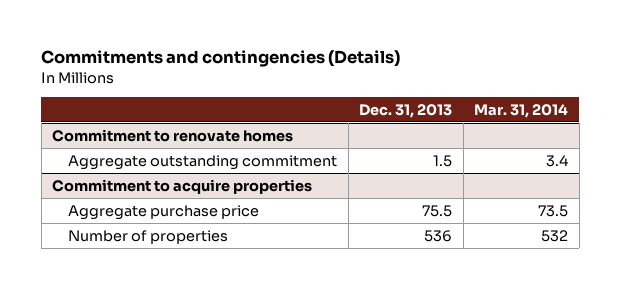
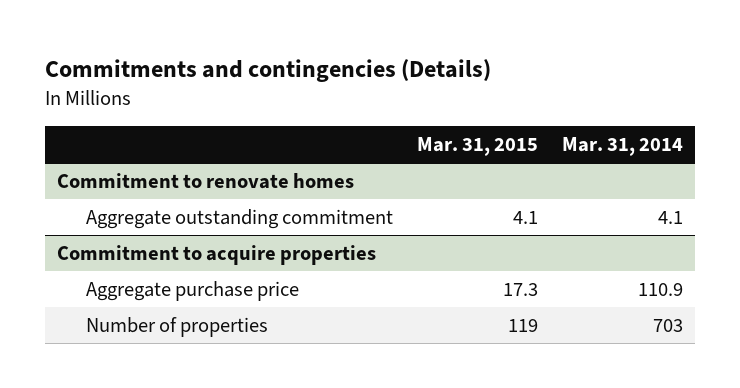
- | Dec. 31, 2013 | Mar. 31, 2014
+ | Mar. 31, 2015 | Mar. 31, 2014
@ Commitment to renovate homes
- Aggregate outstanding commitment | 1.5 | 3.4
+ Aggregate outstanding commitment | 4.1 | 4.1
@ Commitment to acquire properties
- Aggregate purchase price | 75.5 | 73.5
- Number of properties | 536 | 532
+ Aggregate purchase price | 17.3 | 110.9
+ Number of properties | 119 | 703

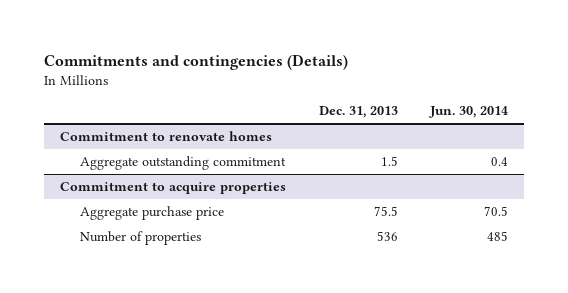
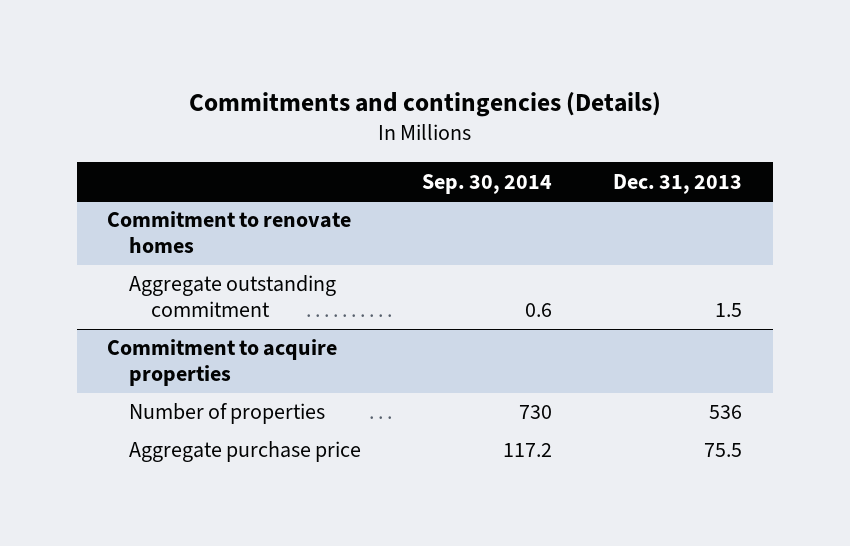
- | Dec. 31, 2013 | Jun. 30, 2014
+ | Sep. 30, 2014 | Dec. 31, 2013
@ Commitment to acquire properties
moved down: Aggregate purchase price | 117.2 | 75.5

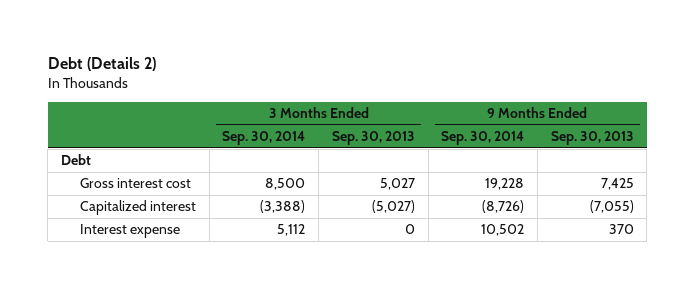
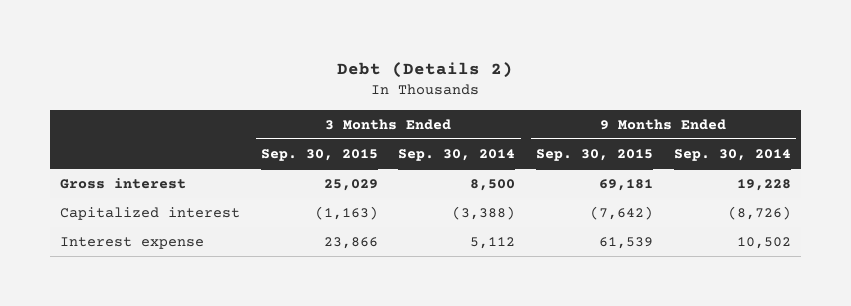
- | 3 Months Ended Sep. 30, 2014 | 3 Months Ended Sep. 30, 2013 | 9 Months Ended Sep. 30, 2014 | 9 Months Ended Sep. 30, 2013
+ | 3 Months Ended Sep. 30, 2015 | 3 Months Ended Sep. 30, 2014 | 9 Months Ended Sep. 30, 2015 | 9 Months Ended Sep. 30, 2014
- Debt
- Gross interest cost | 8,500 | 5,027 | 19,228 | 7,425
+ Gross interest | 25,029 | 8,500 | 69,181 | 19,228

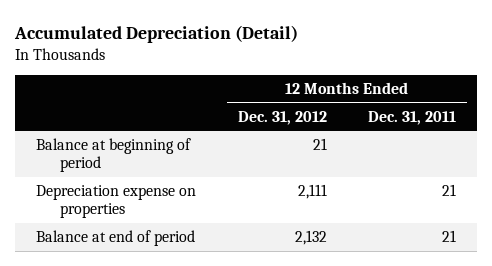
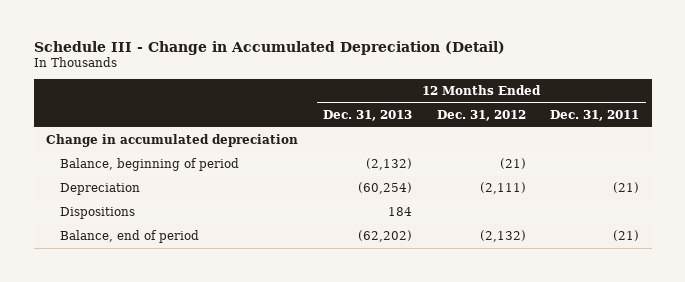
- Accumulated Depreciation (Detail)
+ Schedule III - Change in Accumulated Depreciation (Detail)
- | 12 Months Ended Dec. 31, 2012 | 12 Months Ended Dec. 31, 2011
+ | 12 Months Ended Dec. 31, 2013 | 12 Months Ended Dec. 31, 2012 | 12 Months Ended Dec. 31, 2011
- Balance at beginning of period | 21 |
- Depreciation expense on properties | 2,111 | 21
- Balance at end of period | 2,132 | 21
+ Change in accumulated depreciation
+ Balance, beginning of period | (2,132) | (21) |
+ Depreciation | (60,254) | (2,111) | (21)
+ Dispositions | 184 | |
+ Balance, end of period | (62,202) | (2,132) | (21)

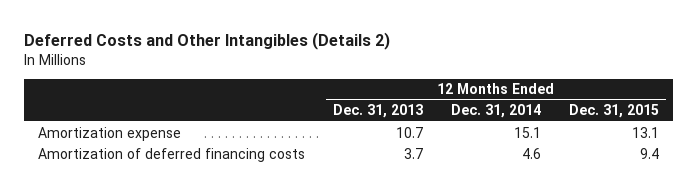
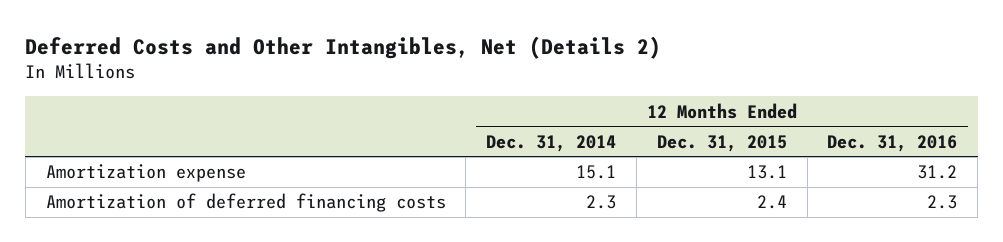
- Deferred Costs and Other Intangibles (Details 2)
+ Deferred Costs and Other Intangibles, Net (Details 2)
- | 12 Months Ended Dec. 31, 2013 | 12 Months Ended Dec. 31, 2014 | 12 Months Ended Dec. 31, 2015
+ | 12 Months Ended Dec. 31, 2014 | 12 Months Ended Dec. 31, 2015 | 12 Months Ended Dec. 31, 2016
- Amortization of deferred financing costs | 3.7 | 4.6 | 9.4
+ Amortization of deferred financing costs | 2.3 | 2.4 | 2.3

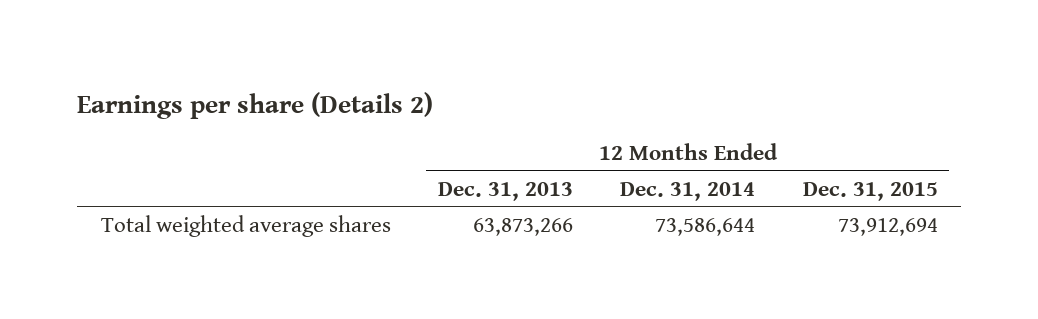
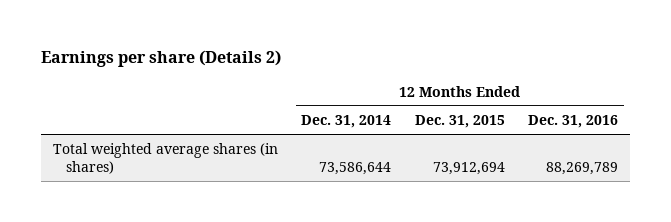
- | 12 Months Ended Dec. 31, 2013 | 12 Months Ended Dec. 31, 2014 | 12 Months Ended Dec. 31, 2015
+ | 12 Months Ended Dec. 31, 2014 | 12 Months Ended Dec. 31, 2015 | 12 Months Ended Dec. 31, 2016
- Total weighted average shares | 63,873,266 | 73,586,644 | 73,912,694
+ Total weighted average shares (in shares) | 73,586,644 | 73,912,694 | 88,269,789

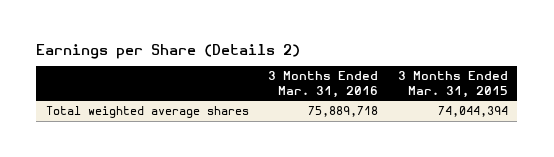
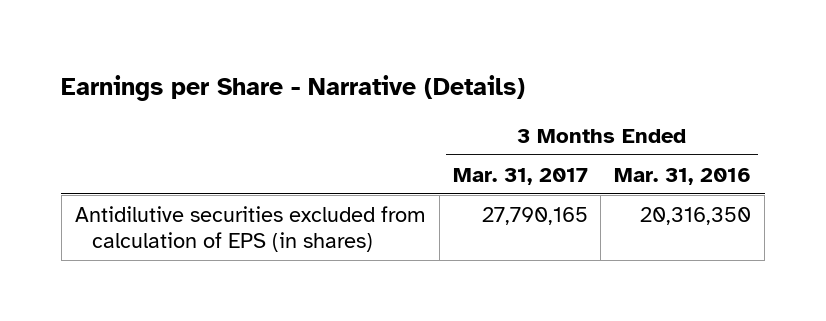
- Earnings per Share (Details 2)
+ Earnings per Share - Narrative (Details)
- | 3 Months Ended Mar. 31, 2016 | 3 Months Ended Mar. 31, 2015
+ | 3 Months Ended Mar. 31, 2017 | 3 Months Ended Mar. 31, 2016
- Total weighted average shares | 75,889,718 | 74,044,394
+ Antidilutive securities excluded from calculation of EPS (in shares) | 27,790,165 | 20,316,350

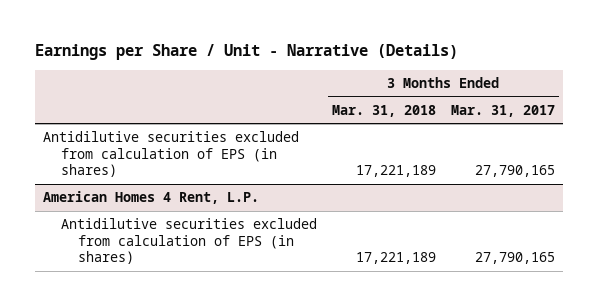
- Earnings per Share - Narrative (Details)
+ Earnings per Share / Unit - Narrative (Details)
- | 3 Months Ended Mar. 31, 2017 | 3 Months Ended Mar. 31, 2016
+ | 3 Months Ended Mar. 31, 2018 | 3 Months Ended Mar. 31, 2017
+ American Homes 4 Rent, L.P.
+ Antidilutive securities excluded from calculation of EPS (in shares) | 17,221,189 | 27,790,165

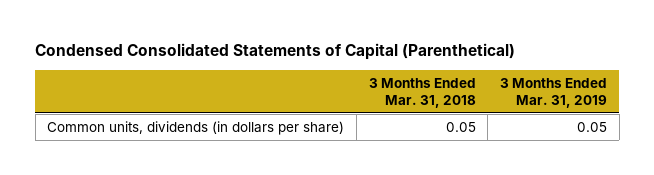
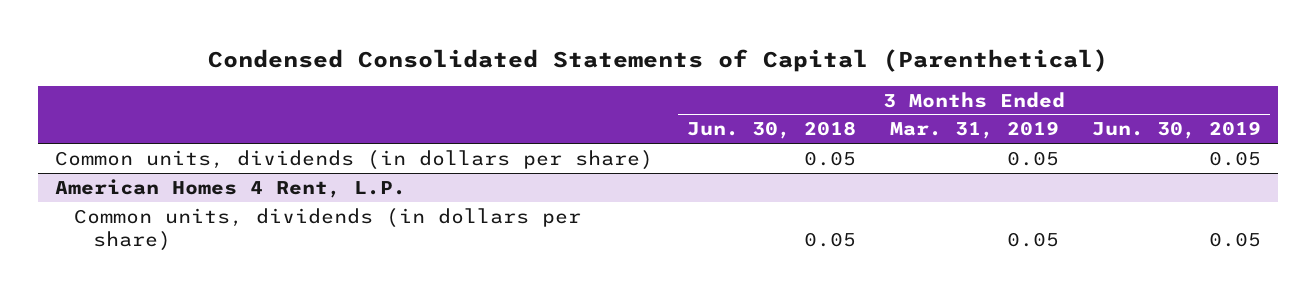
- | 3 Months Ended Mar. 31, 2018 | 3 Months Ended Mar. 31, 2019
+ | 3 Months Ended Jun. 30, 2018 | 3 Months Ended Mar. 31, 2019 | 3 Months Ended Jun. 30, 2019
+ American Homes 4 Rent, L.P.
+ Common units, dividends (in dollars per share) | 0.05 | 0.05 | 0.05

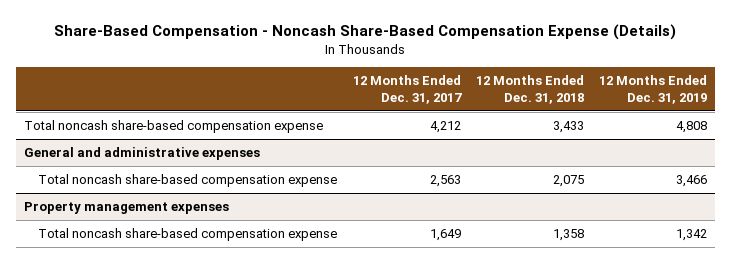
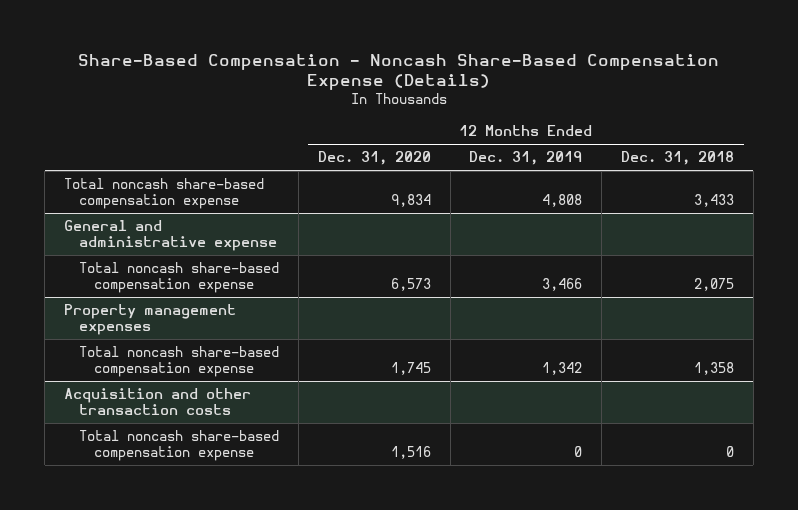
- | 12 Months Ended Dec. 31, 2017 | 12 Months Ended Dec. 31, 2018 | 12 Months Ended Dec. 31, 2019
+ | 12 Months Ended Dec. 31, 2020 | 12 Months Ended Dec. 31, 2019 | 12 Months Ended Dec. 31, 2018
- General and administrative expenses
+ General and administrative expense
+ Acquisition and other transaction costs
+ Total noncash share-based compensation expense | 1,516 | 0 | 0

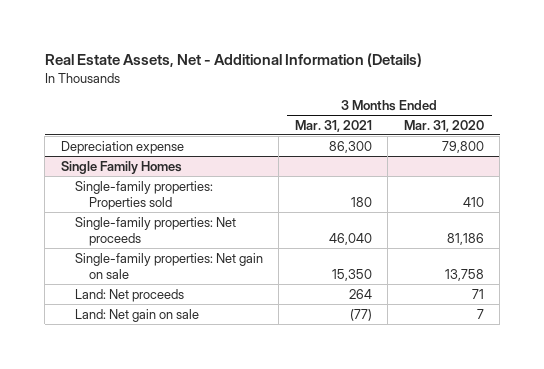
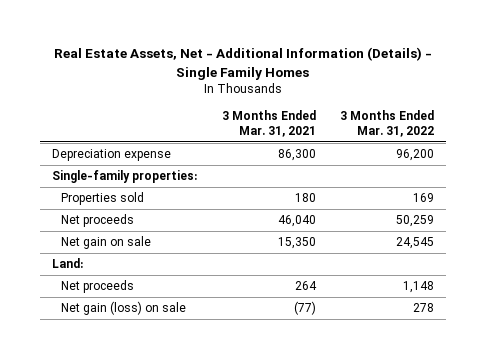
- Real Estate Assets, Net - Additional Information (Details)
+ Real Estate Assets, Net - Additional Information (Details) - Single Family Homes
- | 3 Months Ended Mar. 31, 2021 | 3 Months Ended Mar. 31, 2020
+ | 3 Months Ended Mar. 31, 2021 | 3 Months Ended Mar. 31, 2022
- Single Family Homes
- Single-family properties: Properties sold | 180 | 410
- Single-family properties: Net proceeds | 46,040 | 81,186
- Single-family properties: Net gain on sale | 15,350 | 13,758
- Land: Net proceeds | 264 | 71
- Land: Net gain on sale | (77) | 7
+ Single-family properties:
+ Properties sold | 180 | 169
+ Net proceeds | 46,040 | 50,259
+ Net gain on sale | 15,350 | 24,545
+ Land:
+ Net proceeds | 264 | 1,148
+ Net gain (loss) on sale | (77) | 278

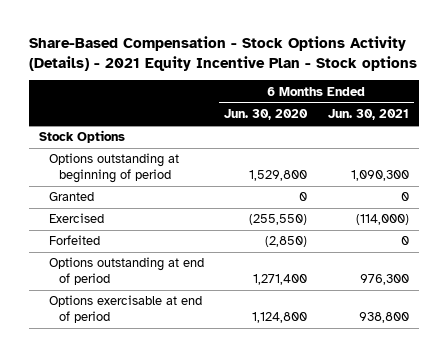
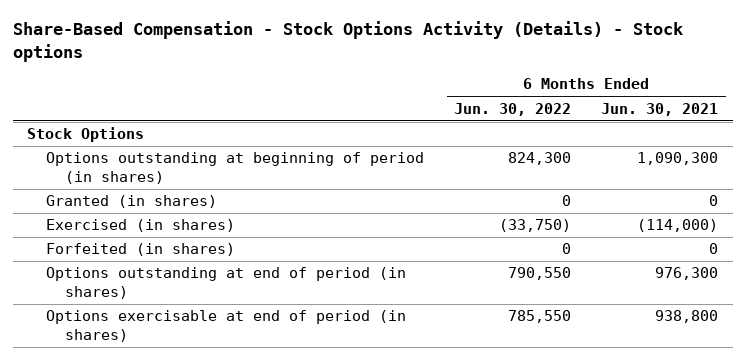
- Share-Based Compensation - Stock Options Activity (Details) - 2021 Equity Incentive Plan - Stock options
+ Share-Based Compensation - Stock Options Activity (Details) - Stock options
- | 6 Months Ended Jun. 30, 2020 | 6 Months Ended Jun. 30, 2021
+ | 6 Months Ended Jun. 30, 2022 | 6 Months Ended Jun. 30, 2021
- Options outstanding at beginning of period | 1,529,800 | 1,090,300
- Granted | 0 | 0
- Exercised | (255,550) | (114,000)
- Forfeited | (2,850) | 0
- Options outstanding at end of period | 1,271,400 | 976,300
- Options exercisable at end of period | 1,124,800 | 938,800
+ Options outstanding at beginning of period (in shares) | 824,300 | 1,090,300
+ Granted (in shares) | 0 | 0
+ Exercised (in shares) | (33,750) | (114,000)
+ Forfeited (in shares) | 0 | 0
+ Options outstanding at end of period (in shares) | 790,550 | 976,300
+ Options exercisable at end of period (in shares) | 785,550 | 938,800

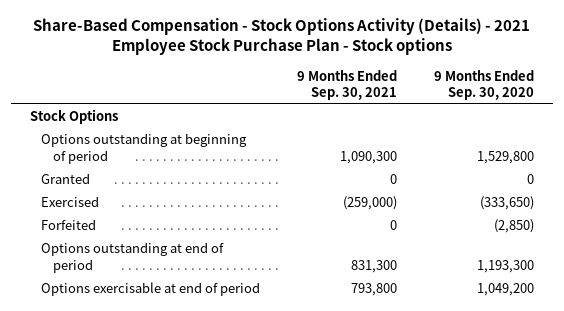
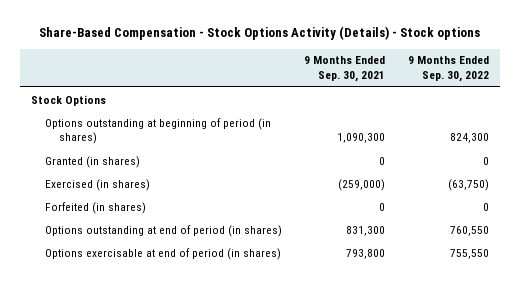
- Share-Based Compensation - Stock Options Activity (Details) - 2021 Employee Stock Purchase Plan - Stock options
+ Share-Based Compensation - Stock Options Activity (Details) - Stock options
- | 9 Months Ended Sep. 30, 2021 | 9 Months Ended Sep. 30, 2020
+ | 9 Months Ended Sep. 30, 2021 | 9 Months Ended Sep. 30, 2022
- Options outstanding at beginning of period | 1,090,300 | 1,529,800
- Granted | 0 | 0
- Exercised | (259,000) | (333,650)
- Forfeited | 0 | (2,850)
- Options outstanding at end of period | 831,300 | 1,193,300
- Options exercisable at end of period | 793,800 | 1,049,200
+ Options outstanding at beginning of period (in shares) | 1,090,300 | 824,300
+ Granted (in shares) | 0 | 0
+ Exercised (in shares) | (259,000) | (63,750)
+ Forfeited (in shares) | 0 | 0
+ Options outstanding at end of period (in shares) | 831,300 | 760,550
+ Options exercisable at end of period (in shares) | 793,800 | 755,550

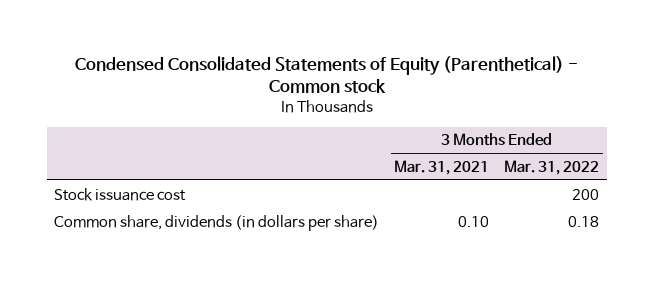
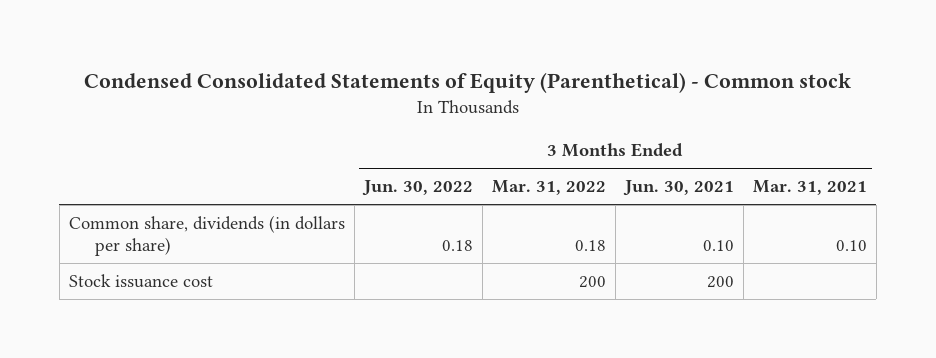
- | 3 Months Ended Mar. 31, 2021 | 3 Months Ended Mar. 31, 2022
+ | 3 Months Ended Jun. 30, 2022 | 3 Months Ended Mar. 31, 2022 | 3 Months Ended Jun. 30, 2021 | 3 Months Ended Mar. 31, 2021
moved down: Stock issuance cost | | 200 | 200 |

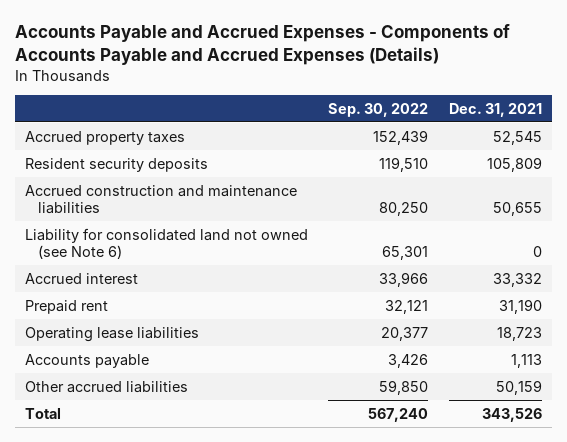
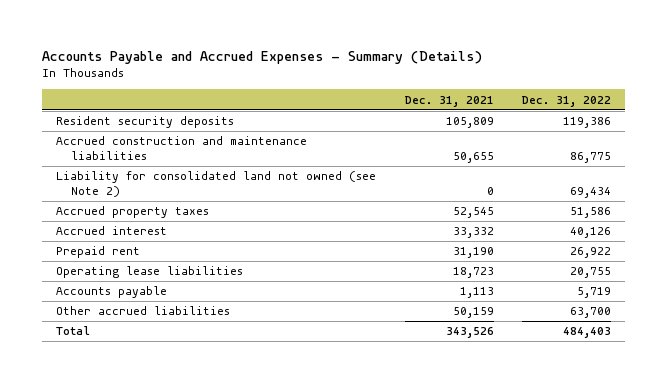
- Accounts Payable and Accrued Expenses - Components of Accounts Payable and Accrued Expenses (Details)
+ Accounts Payable and Accrued Expenses - Summary (Details)
- | Sep. 30, 2022 | Dec. 31, 2021
+ | Dec. 31, 2021 | Dec. 31, 2022
- Liability for consolidated land not owned (see Note 6) | 65,301 | 0
+ Liability for consolidated land not owned (see Note 2) | 0 | 69,434
moved down: Accrued property taxes | 52,545 | 51,586

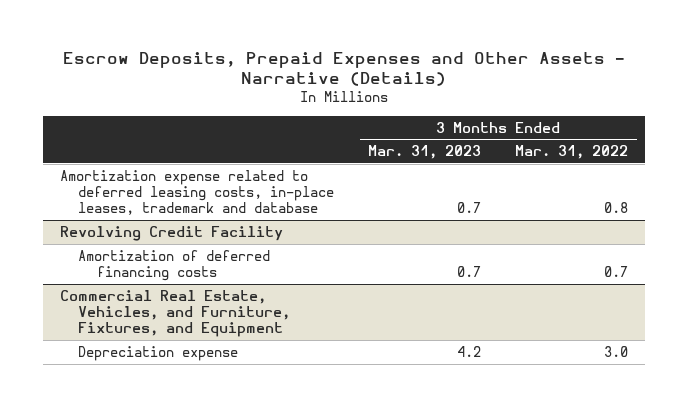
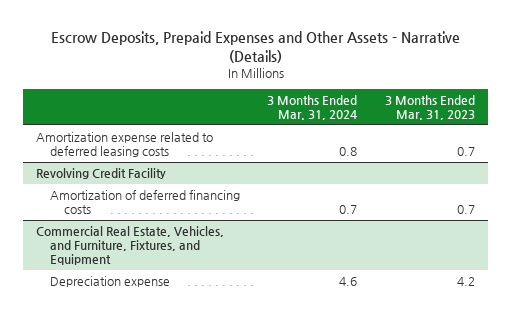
- | 3 Months Ended Mar. 31, 2023 | 3 Months Ended Mar. 31, 2022
+ | 3 Months Ended Mar. 31, 2024 | 3 Months Ended Mar. 31, 2023
- Amortization expense related to deferred leasing costs, in-place leases, trademark and database | 0.7 | 0.8
+ Amortization expense related to deferred leasing costs | 0.8 | 0.7

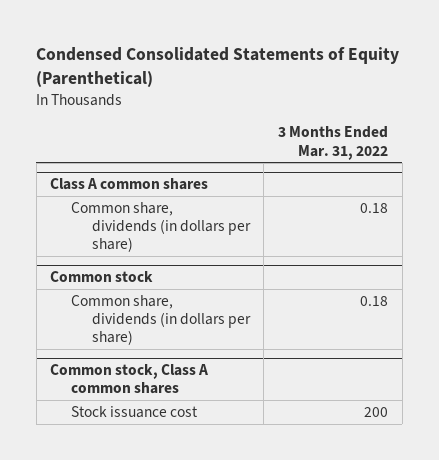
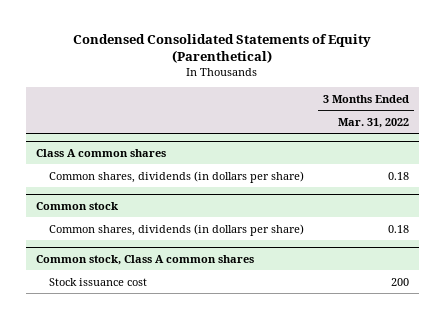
@ Class A common shares
- Common share, dividends (in dollars per share) | 0.18
+ Common shares, dividends (in dollars per share) | 0.18
@ Common stock
- Common share, dividends (in dollars per share) | 0.18
+ Common shares, dividends (in dollars per share) | 0.18

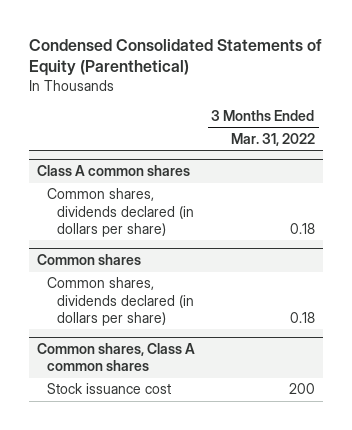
@ Class A common shares
- Common shares, dividends (in dollars per share) | 0.18
- Common stock
- Common shares, dividends (in dollars per share) | 0.18
- Common stock, Class A common shares
@ Class A common shares
+ Common shares, dividends declared (in dollars per share) | 0.18
+ Common shares
+ Common shares, dividends declared (in dollars per share) | 0.18
+ Common shares, Class A common shares

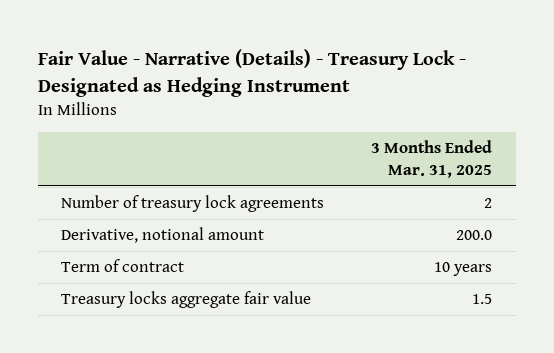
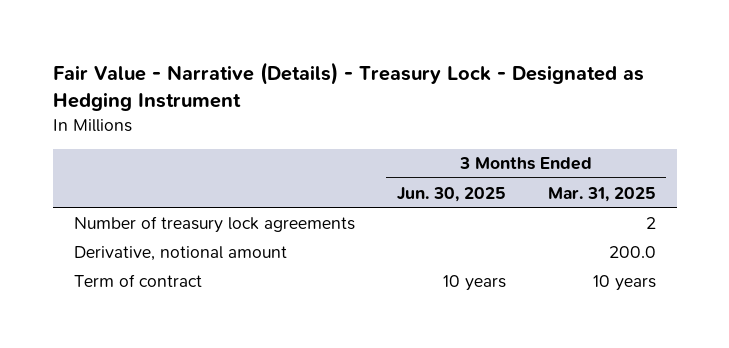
- | 3 Months Ended Mar. 31, 2025
+ | 3 Months Ended Jun. 30, 2025 | 3 Months Ended Mar. 31, 2025
- Treasury locks aggregate fair value | 1.5

